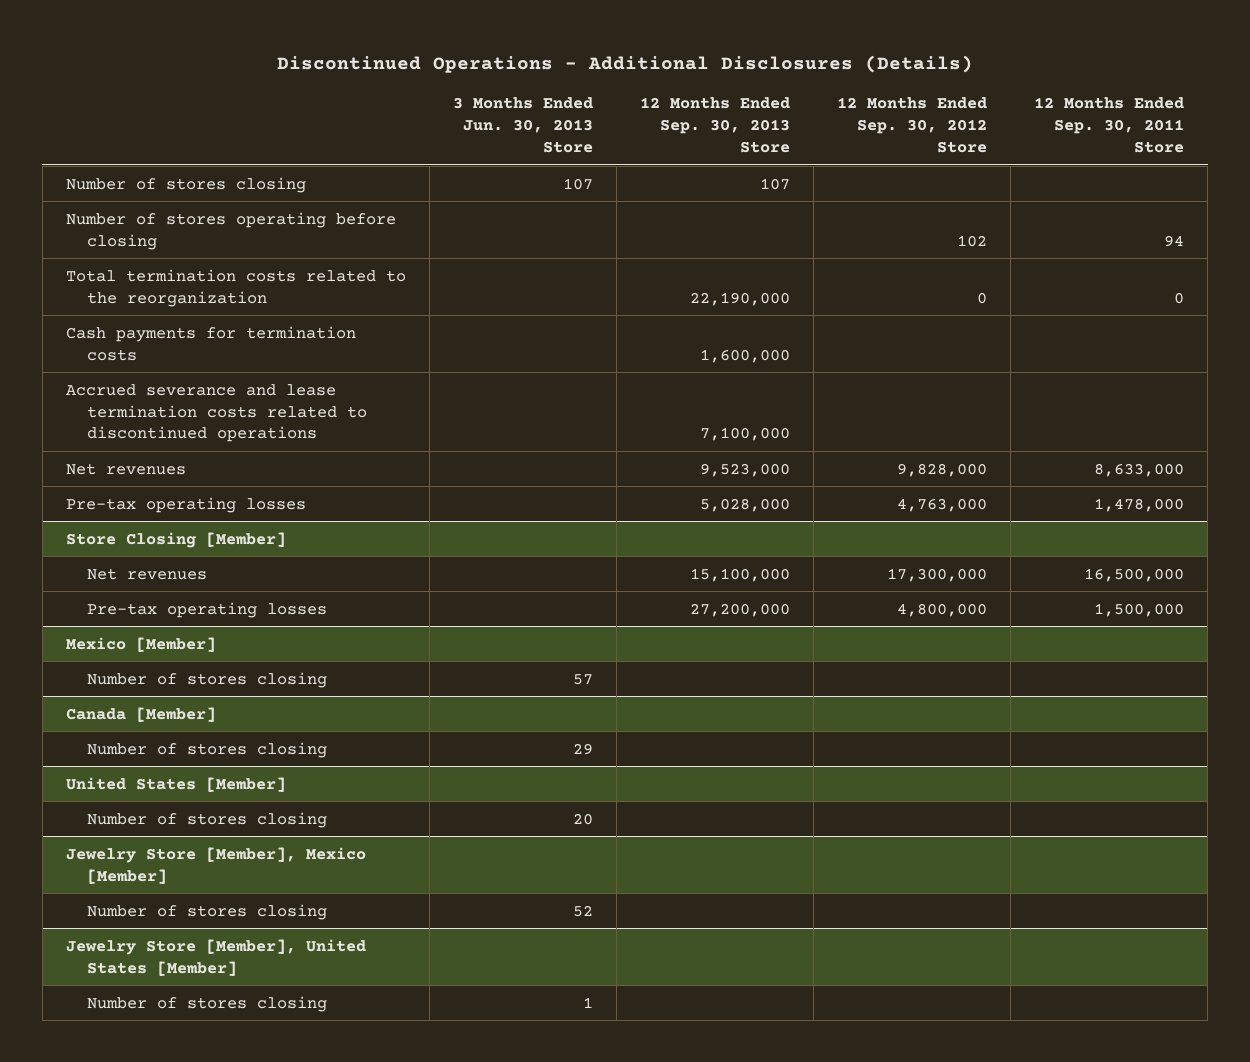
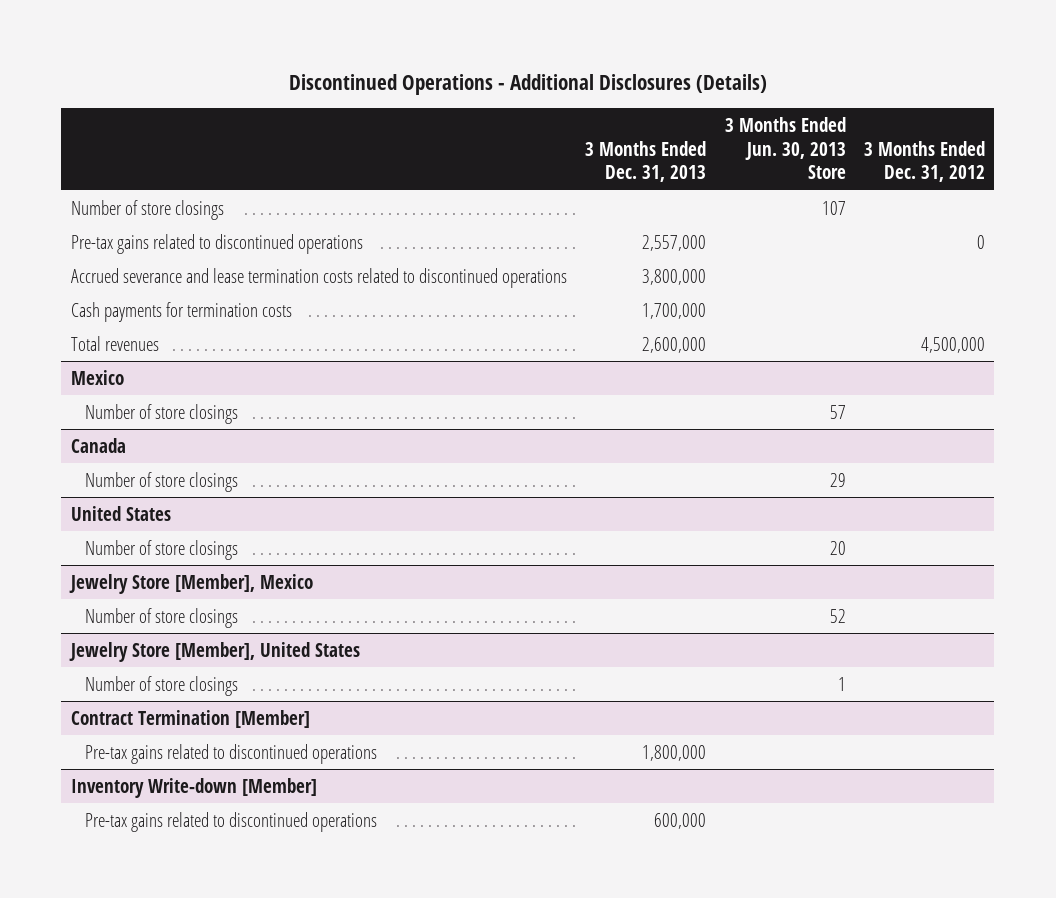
- | 3 Months Ended Jun. 30, 2013 Store | 12 Months Ended Sep. 30, 2013 Store | 12 Months Ended Sep. 30, 2012 Store | 12 Months Ended Sep. 30, 2011 Store
+ | 3 Months Ended Dec. 31, 2013 | 3 Months Ended Jun. 30, 2013 Store | 3 Months Ended Dec. 31, 2012
- Number of stores closing | 107 | 107 | |
- Number of stores operating before closing | | | 102 | 94
- Total termination costs related to the reorganization | | 22,190,000 | 0 | 0
+ Number of store closings | | 107 |
+ Pre-tax gains related to discontinued operations | 2,557,000 | | 0
- Net revenues | | 9,523,000 | 9,828,000 | 8,633,000
- Pre-tax operating losses | | 5,028,000 | 4,763,000 | 1,478,000
- Store Closing [Member]
- Net revenues | | 15,100,000 | 17,300,000 | 16,500,000
- Pre-tax operating losses | | 27,200,000 | 4,800,000 | 1,500,000
- Mexico [Member]
- Number of stores closing | 57 | | |
- Canada [Member]
- Number of stores closing | 29 | | |
- United States [Member]
- Number of stores closing | 20 | | |
- Jewelry Store [Member], Mexico [Member]
- Number of stores closing | 52 | | |
- Jewelry Store [Member], United States [Member]
- Number of stores closing | 1 | | |
moved down: Cash payments for termination costs | 1,700,000 | |
+ Total revenues | 2,600,000 | | 4,500,000
+ Mexico
+ Number of store closings | | 57 |
+ Canada
+ Number of store closings | | 29 |
+ United States
+ Number of store closings | | 20 |
+ Jewelry Store [Member], Mexico
+ Number of store closings | | 52 |
+ Jewelry Store [Member], United States
+ Number of store closings | | 1 |
+ Contract Termination [Member]
+ Pre-tax gains related to discontinued operations | 1,800,000 | |
+ Inventory Write-down [Member]
+ Pre-tax gains related to discontinued operations | 600,000 | |

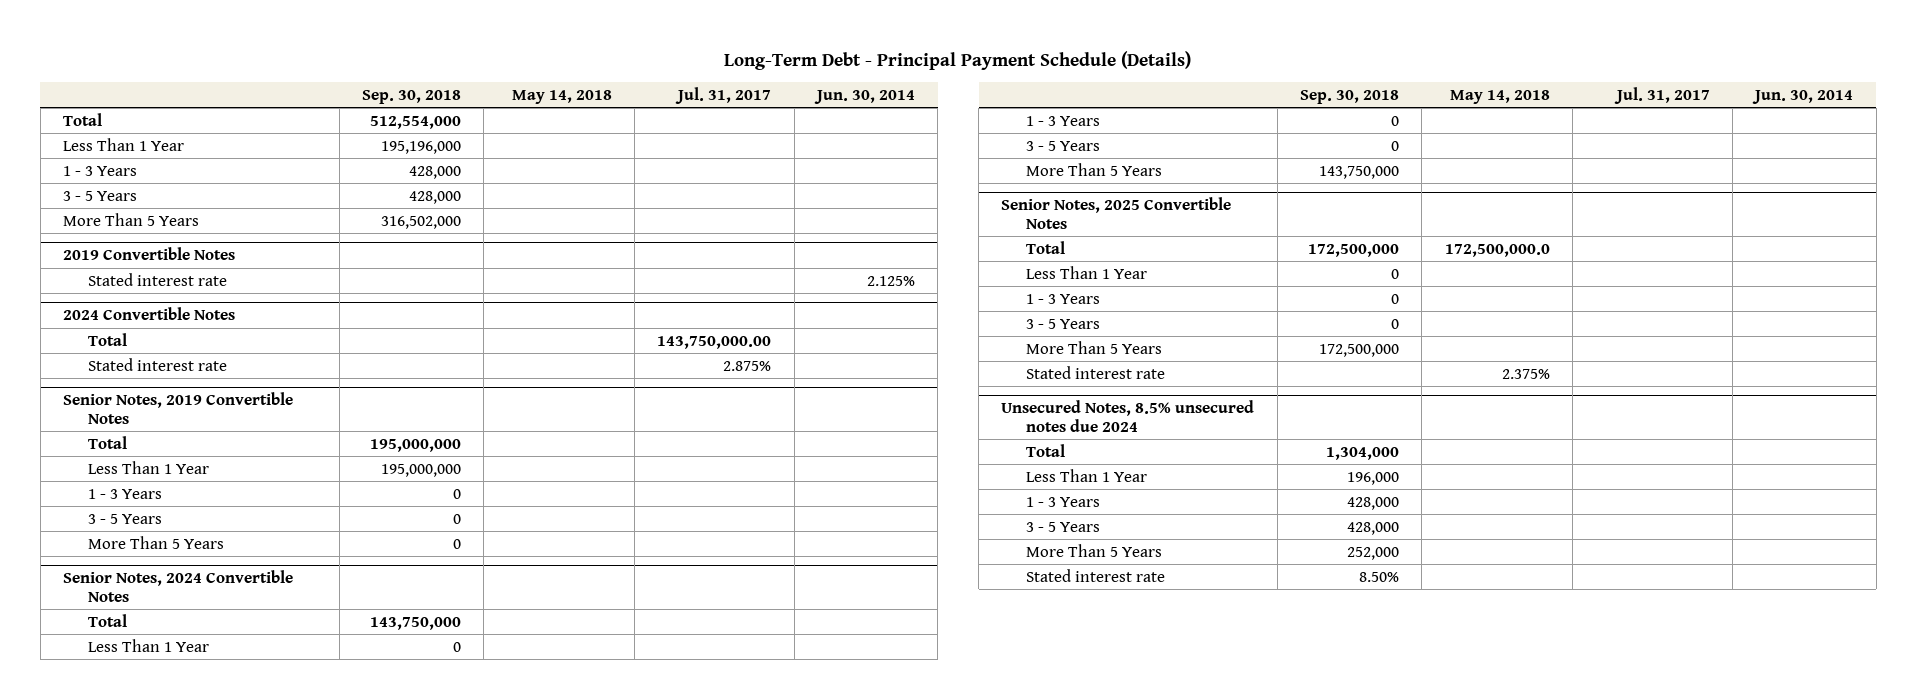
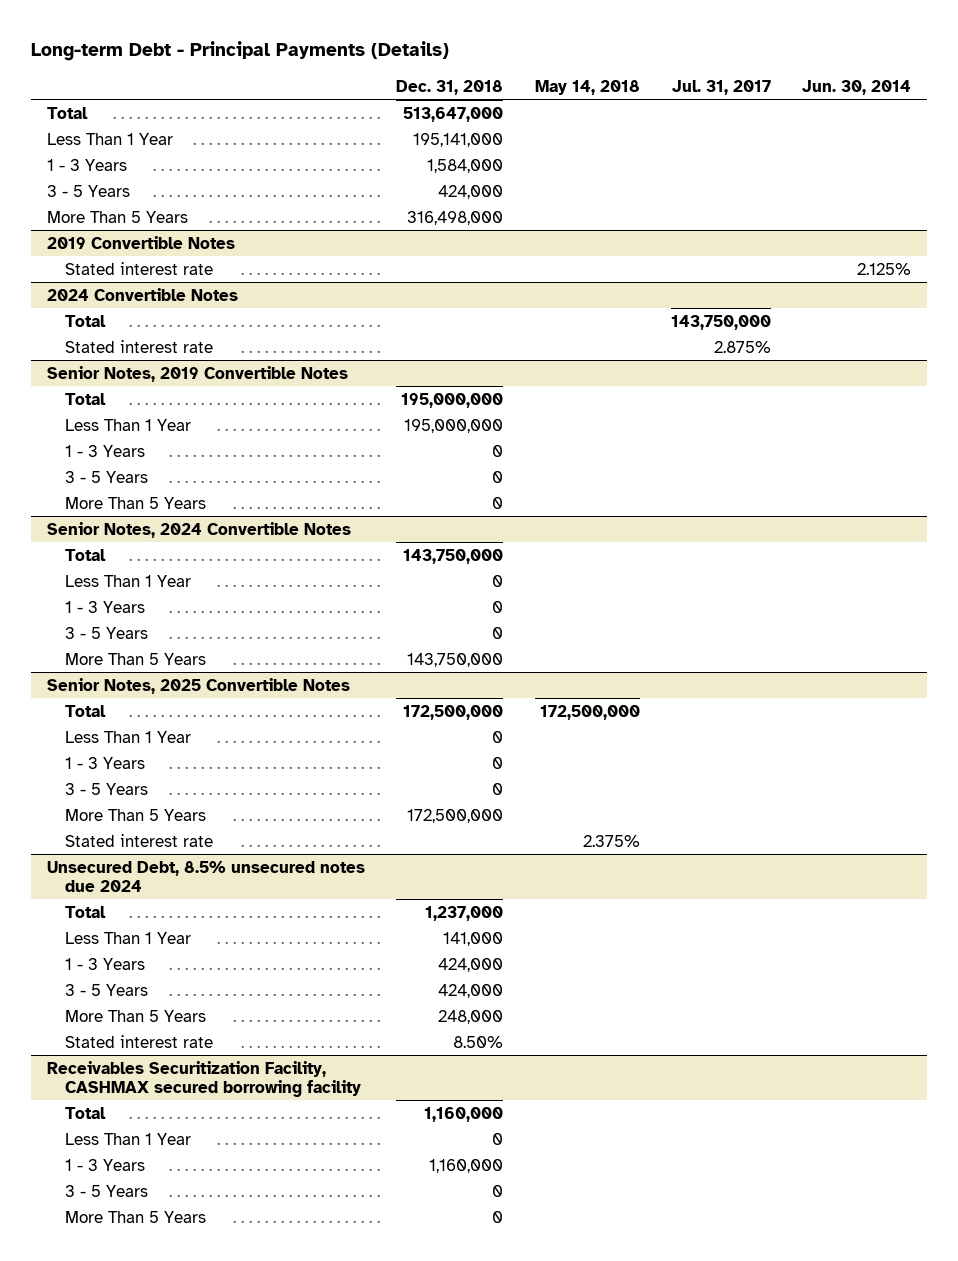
- Long-Term Debt - Principal Payment Schedule (Details)
+ Long-term Debt - Principal Payments (Details)
- | Sep. 30, 2018 | May 14, 2018 | Jul. 31, 2017 | Jun. 30, 2014
+ | Dec. 31, 2018 | May 14, 2018 | Jul. 31, 2017 | Jun. 30, 2014
@ 2024 Convertible Notes
- Total | | | 143,750,000.00 |
+ Total | | | 143,750,000 |
@ Senior Notes, 2025 Convertible Notes
- Total | 172,500,000 | 172,500,000.0 | |
+ Total | 172,500,000 | 172,500,000 | |
- Unsecured Notes, 8.5% unsecured notes due 2024
+ Unsecured Debt, 8.5% unsecured notes due 2024
+ Receivables Securitization Facility, CASHMAX secured borrowing facility
+ Total | 1,160,000 | | |
+ Less Than 1 Year | 0 | | |
+ 1 - 3 Years | 1,160,000 | | |
+ 3 - 5 Years | 0 | | |
+ More Than 5 Years | 0 | | |

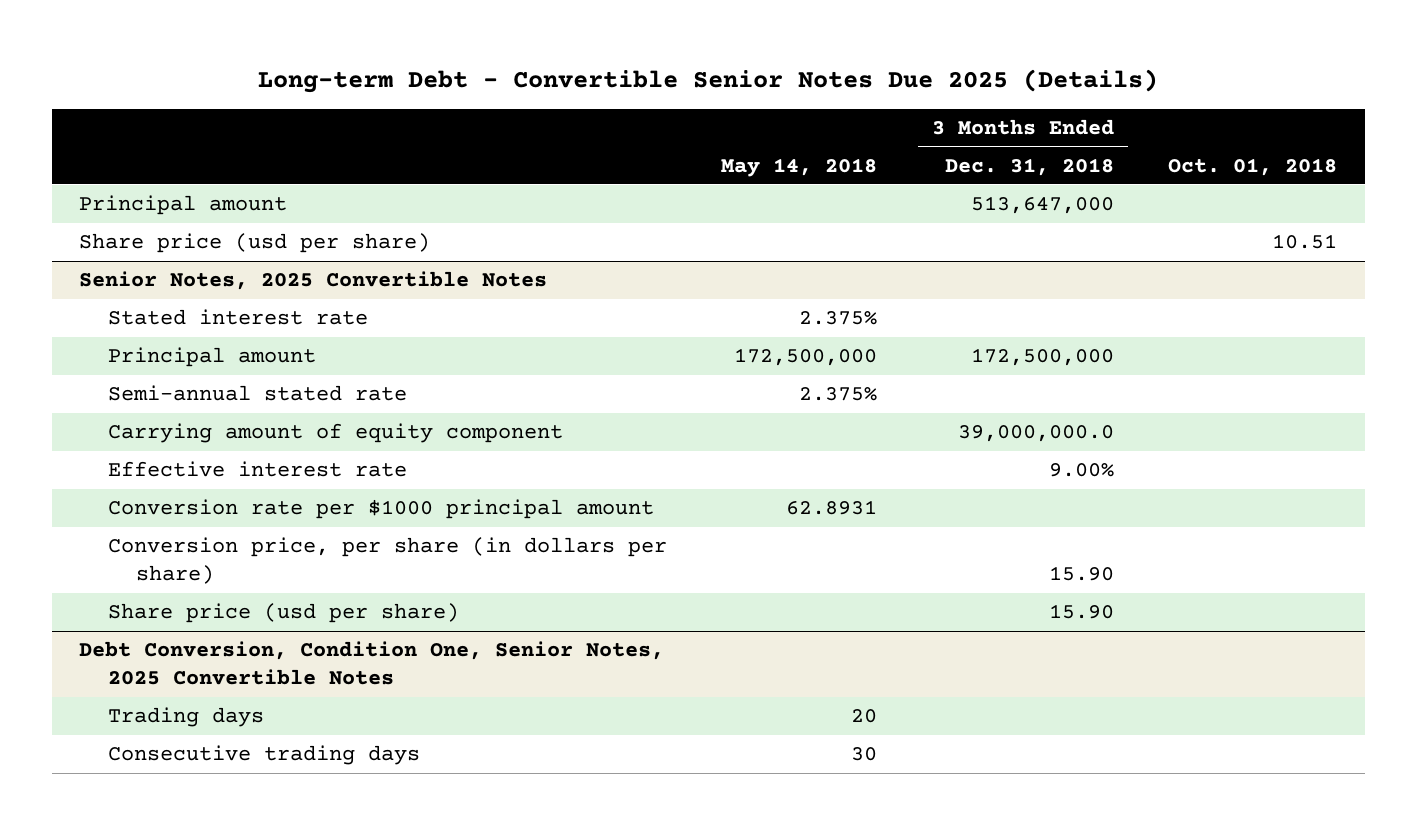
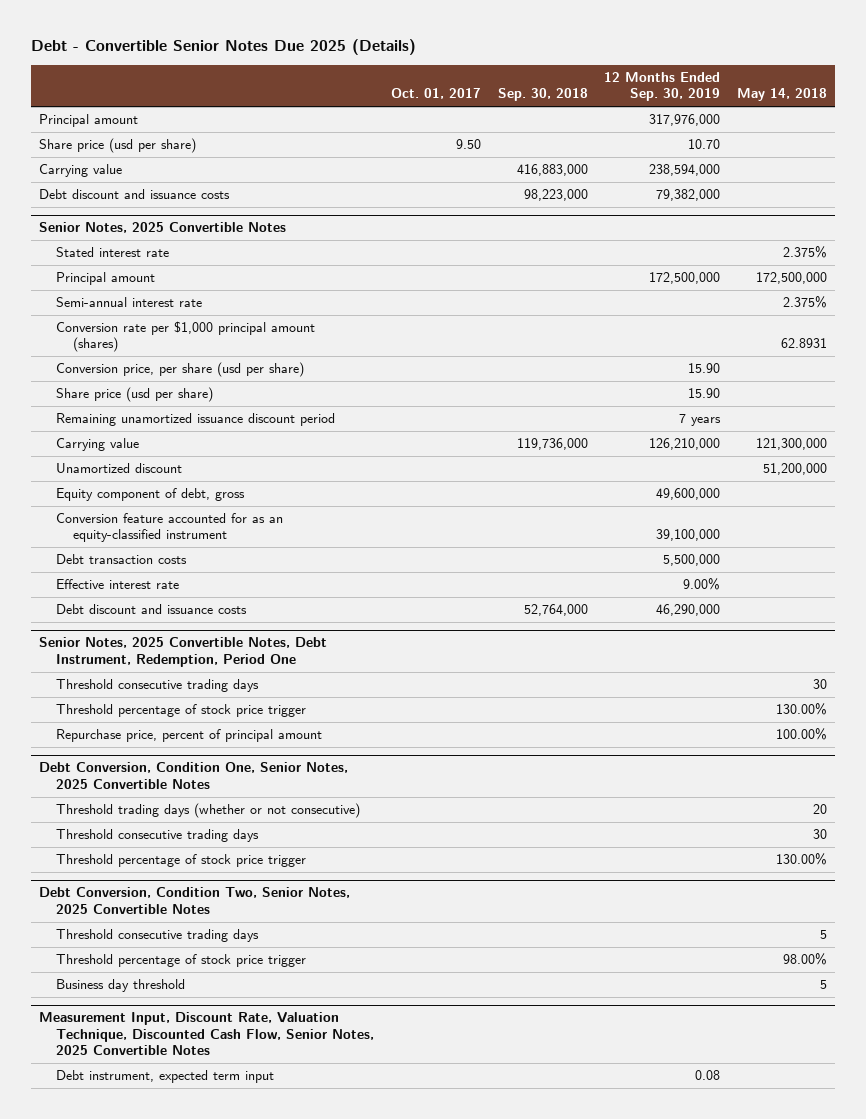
- Long-term Debt - Convertible Senior Notes Due 2025 (Details)
+ Debt - Convertible Senior Notes Due 2025 (Details)
- | May 14, 2018 | 3 Months Ended Dec. 31, 2018 | Oct. 01, 2018
+ | Oct. 01, 2017 | Sep. 30, 2018 | 12 Months Ended Sep. 30, 2019 | May 14, 2018
+ Carrying value | | 416,883,000 | 238,594,000 |
+ Debt discount and issuance costs | | 98,223,000 | 79,382,000 |
@ Senior Notes, 2025 Convertible Notes
- Semi-annual stated rate | 2.375% | |
- Carrying amount of equity component | | 39,000,000.0 |
- Conversion rate per $1000 principal amount | 62.8931 | |
- Conversion price, per share (in dollars per share) | | 15.90 |
+ Semi-annual interest rate | | | | 2.375%
+ Conversion rate per $1,000 principal amount (shares) | | | | 62.8931
+ Conversion price, per share (usd per share) | | | 15.90 |
+ Remaining unamortized issuance discount period | | | 7 years |
+ Carrying value | | 119,736,000 | 126,210,000 | 121,300,000
+ Unamortized discount | | | | 51,200,000
+ Equity component of debt, gross | | | 49,600,000 |
+ Conversion feature accounted for as an equity-classified instrument | | | 39,100,000 |
+ Debt transaction costs | | | 5,500,000 |
moved down: Effective interest rate | | | 9.00% |
+ Debt discount and issuance costs | | 52,764,000 | 46,290,000 |
+ Senior Notes, 2025 Convertible Notes, Debt Instrument, Redemption, Period One
+ Threshold consecutive trading days | | | | 30
+ Threshold percentage of stock price trigger | | | | 130.00%
+ Repurchase price, percent of principal amount | | | | 100.00%
@ Debt Conversion, Condition One, Senior Notes, 2025 Convertible Notes
- Trading days | 20 | |
- Consecutive trading days | 30 | |
+ Threshold trading days (whether or not consecutive) | | | | 20
+ Threshold consecutive trading days | | | | 30
+ Threshold percentage of stock price trigger | | | | 130.00%
+ Debt Conversion, Condition Two, Senior Notes, 2025 Convertible Notes
+ Threshold consecutive trading days | | | | 5
+ Threshold percentage of stock price trigger | | | | 98.00%
+ Business day threshold | | | | 5
+ Measurement Input, Discount Rate, Valuation Technique, Discounted Cash Flow, Senior Notes, 2025 Convertible Notes
+ Debt instrument, expected term input | | | 0.08 |

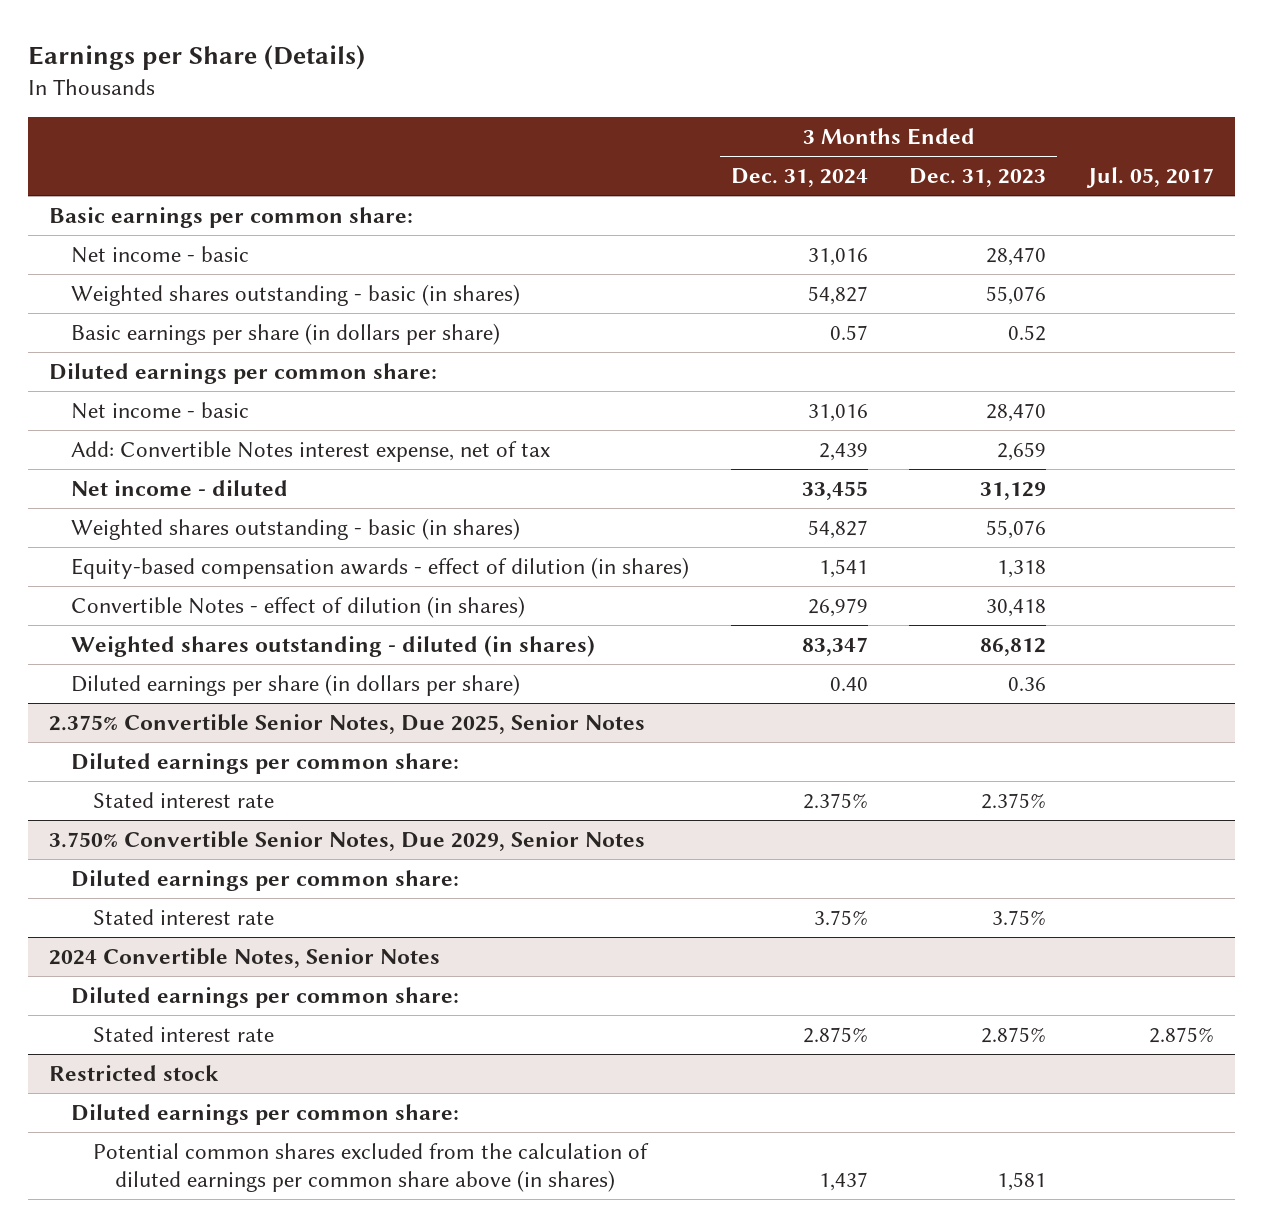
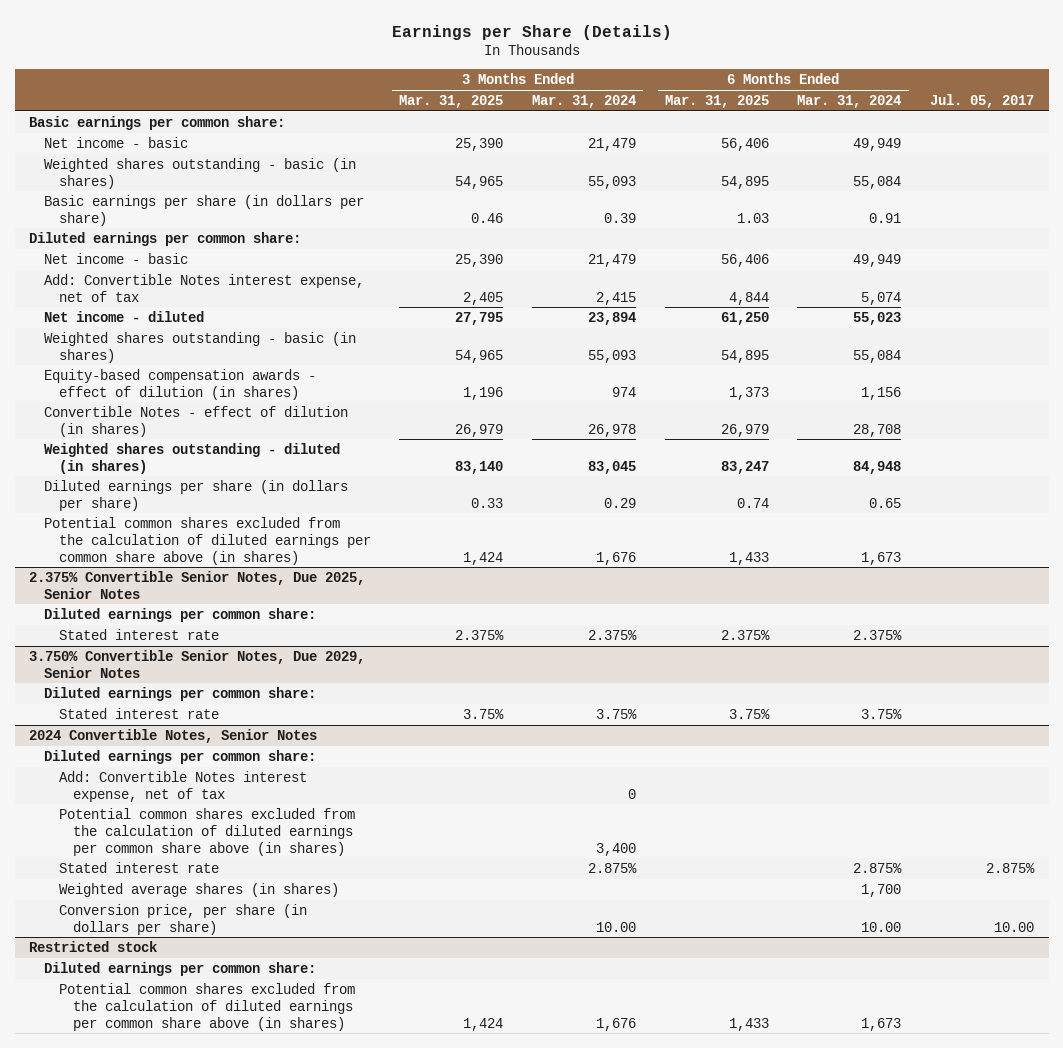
- | 3 Months Ended Dec. 31, 2024 | 3 Months Ended Dec. 31, 2023 | Jul. 05, 2017
+ | 3 Months Ended Mar. 31, 2025 | 3 Months Ended Mar. 31, 2024 | 6 Months Ended Mar. 31, 2025 | 6 Months Ended Mar. 31, 2024 | Jul. 05, 2017
+ Potential common shares excluded from the calculation of diluted earnings per common share above (in shares) | 1,424 | 1,676 | 1,433 | 1,673 |
@ 2024 Convertible Notes, Senior Notes
+ Add: Convertible Notes interest expense, net of tax | | 0 | | |
+ Potential common shares excluded from the calculation of diluted earnings per common share above (in shares) | | 3,400 | | |
+ Weighted average shares (in shares) | | | | 1,700 |
+ Conversion price, per share (in dollars per share) | | 10.00 | | 10.00 | 10.00

